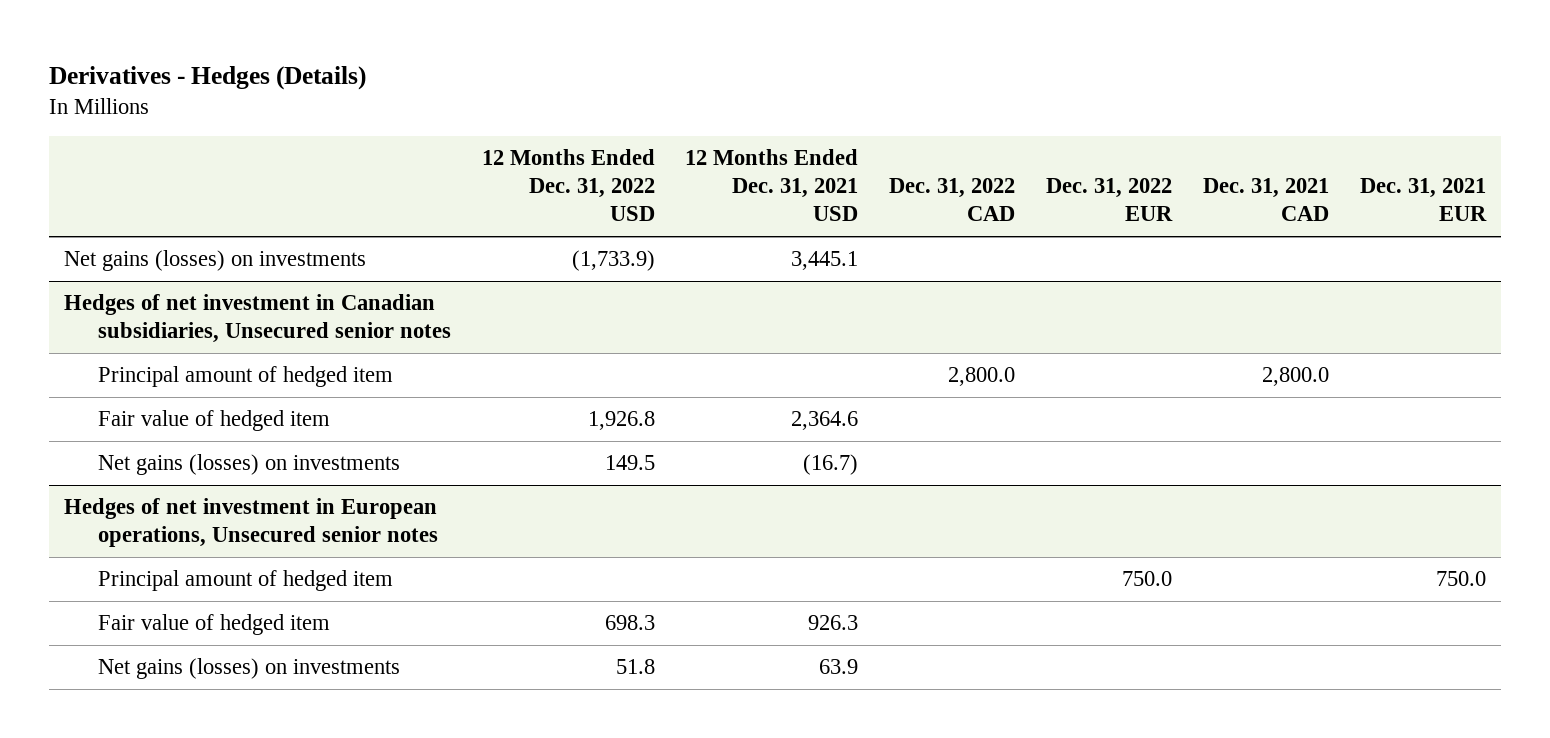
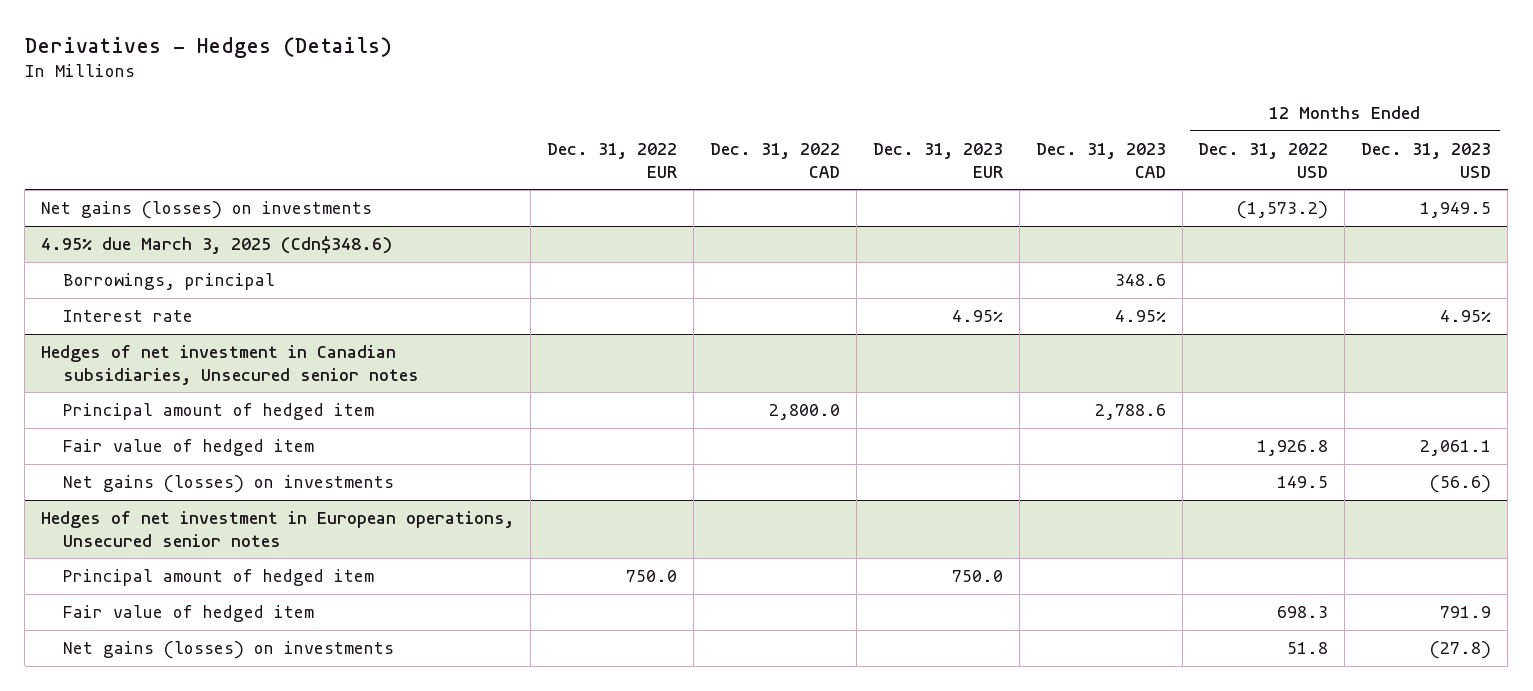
- | 12 Months Ended Dec. 31, 2022 USD | 12 Months Ended Dec. 31, 2021 USD | Dec. 31, 2022 CAD | Dec. 31, 2022 EUR | Dec. 31, 2021 CAD | Dec. 31, 2021 EUR
+ | Dec. 31, 2022 EUR | Dec. 31, 2022 CAD | Dec. 31, 2023 EUR | Dec. 31, 2023 CAD | 12 Months Ended Dec. 31, 2022 USD | 12 Months Ended Dec. 31, 2023 USD
- Net gains (losses) on investments | (1,733.9) | 3,445.1 | | | |
+ Net gains (losses) on investments | | | | | (1,573.2) | 1,949.5
+ 4.95% due March 3, 2025 (Cdn$348.6)
+ Borrowings, principal | | | | 348.6 | |
+ Interest rate | | | 4.95% | 4.95% | | 4.95%

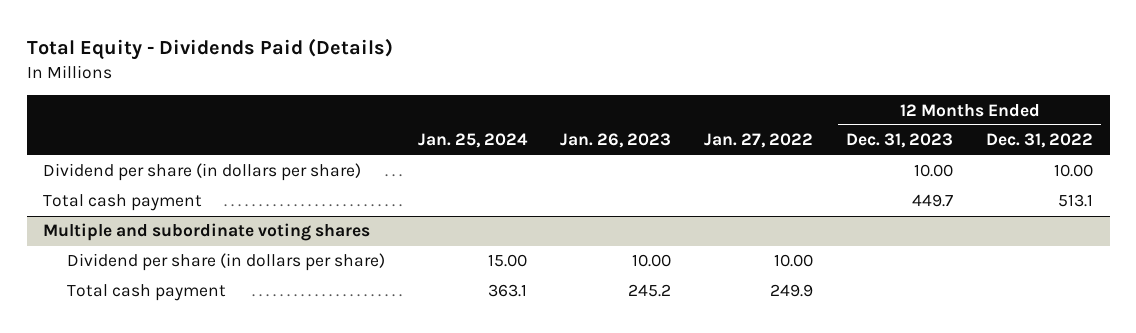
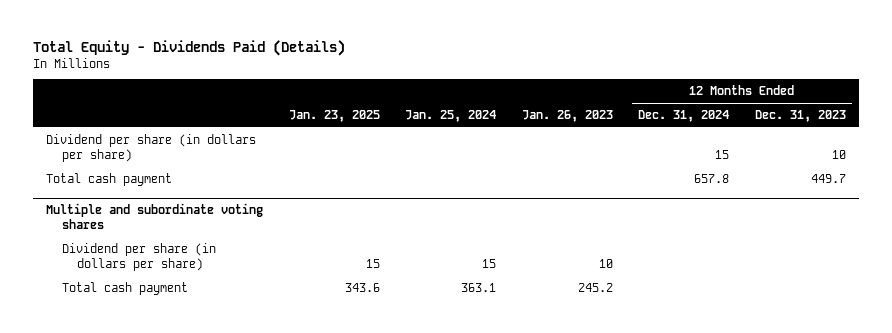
- | Jan. 25, 2024 | Jan. 26, 2023 | Jan. 27, 2022 | 12 Months Ended Dec. 31, 2023 | 12 Months Ended Dec. 31, 2022
+ | Jan. 23, 2025 | Jan. 25, 2024 | Jan. 26, 2023 | 12 Months Ended Dec. 31, 2024 | 12 Months Ended Dec. 31, 2023
- Dividend per share (in dollars per share) | | | | 10.00 | 10.00
+ Dividend per share (in dollars per share) | | | | 15 | 10
@ Multiple and subordinate voting shares
- Dividend per share (in dollars per share) | 15.00 | 10.00 | 10.00 | |
+ Dividend per share (in dollars per share) | 15 | 15 | 10 | |

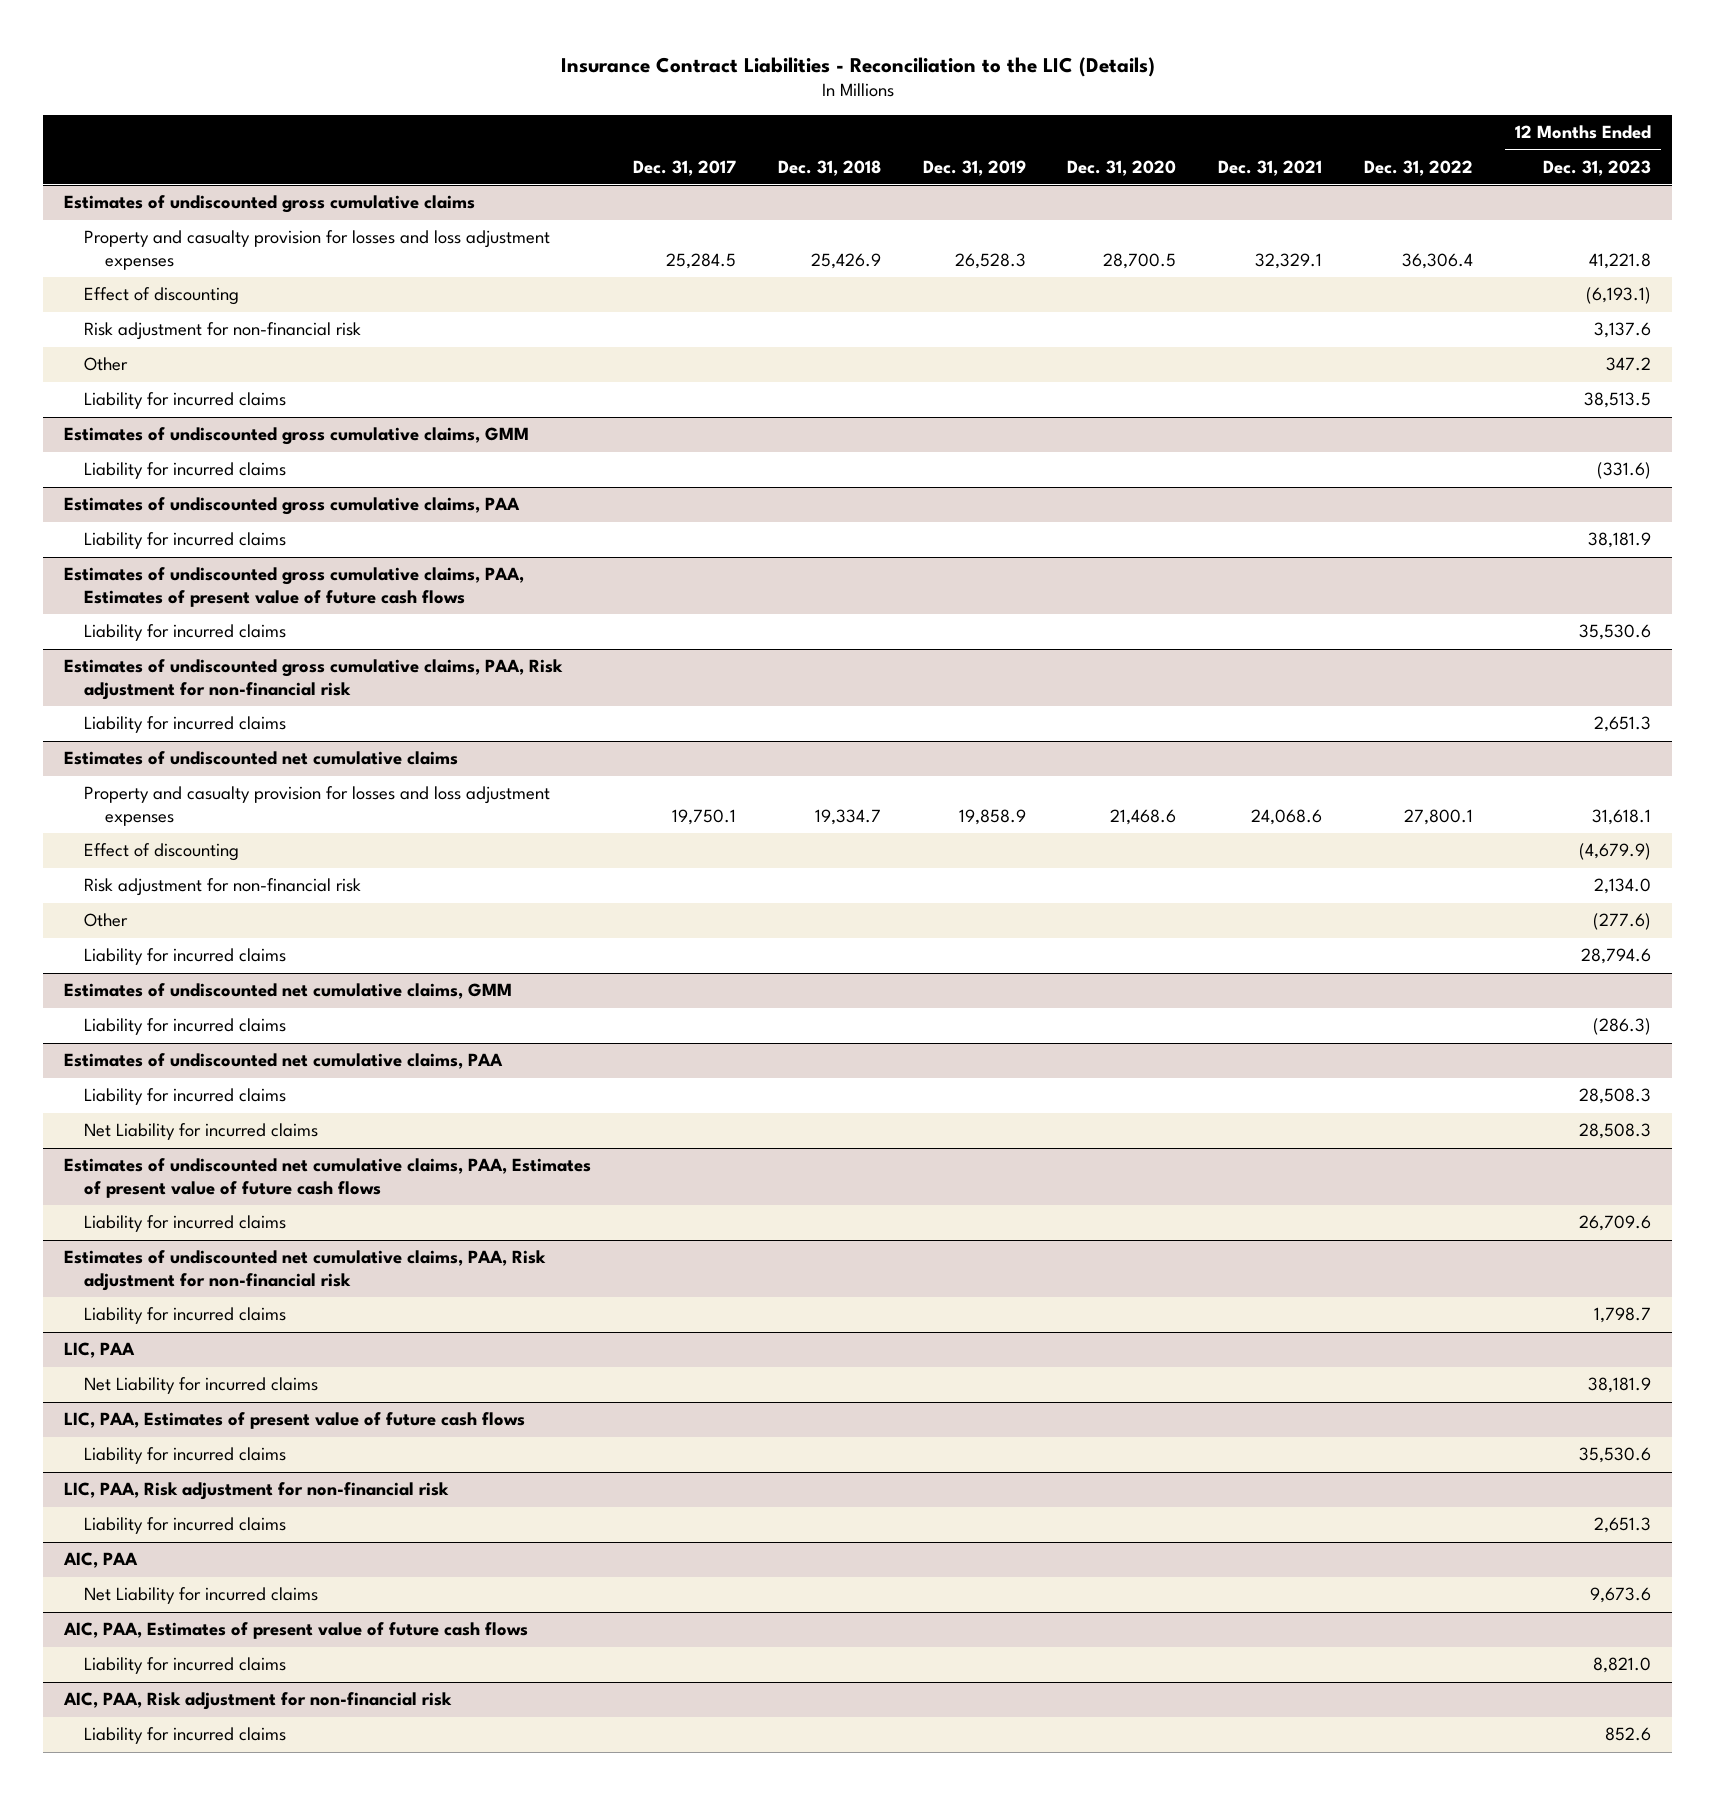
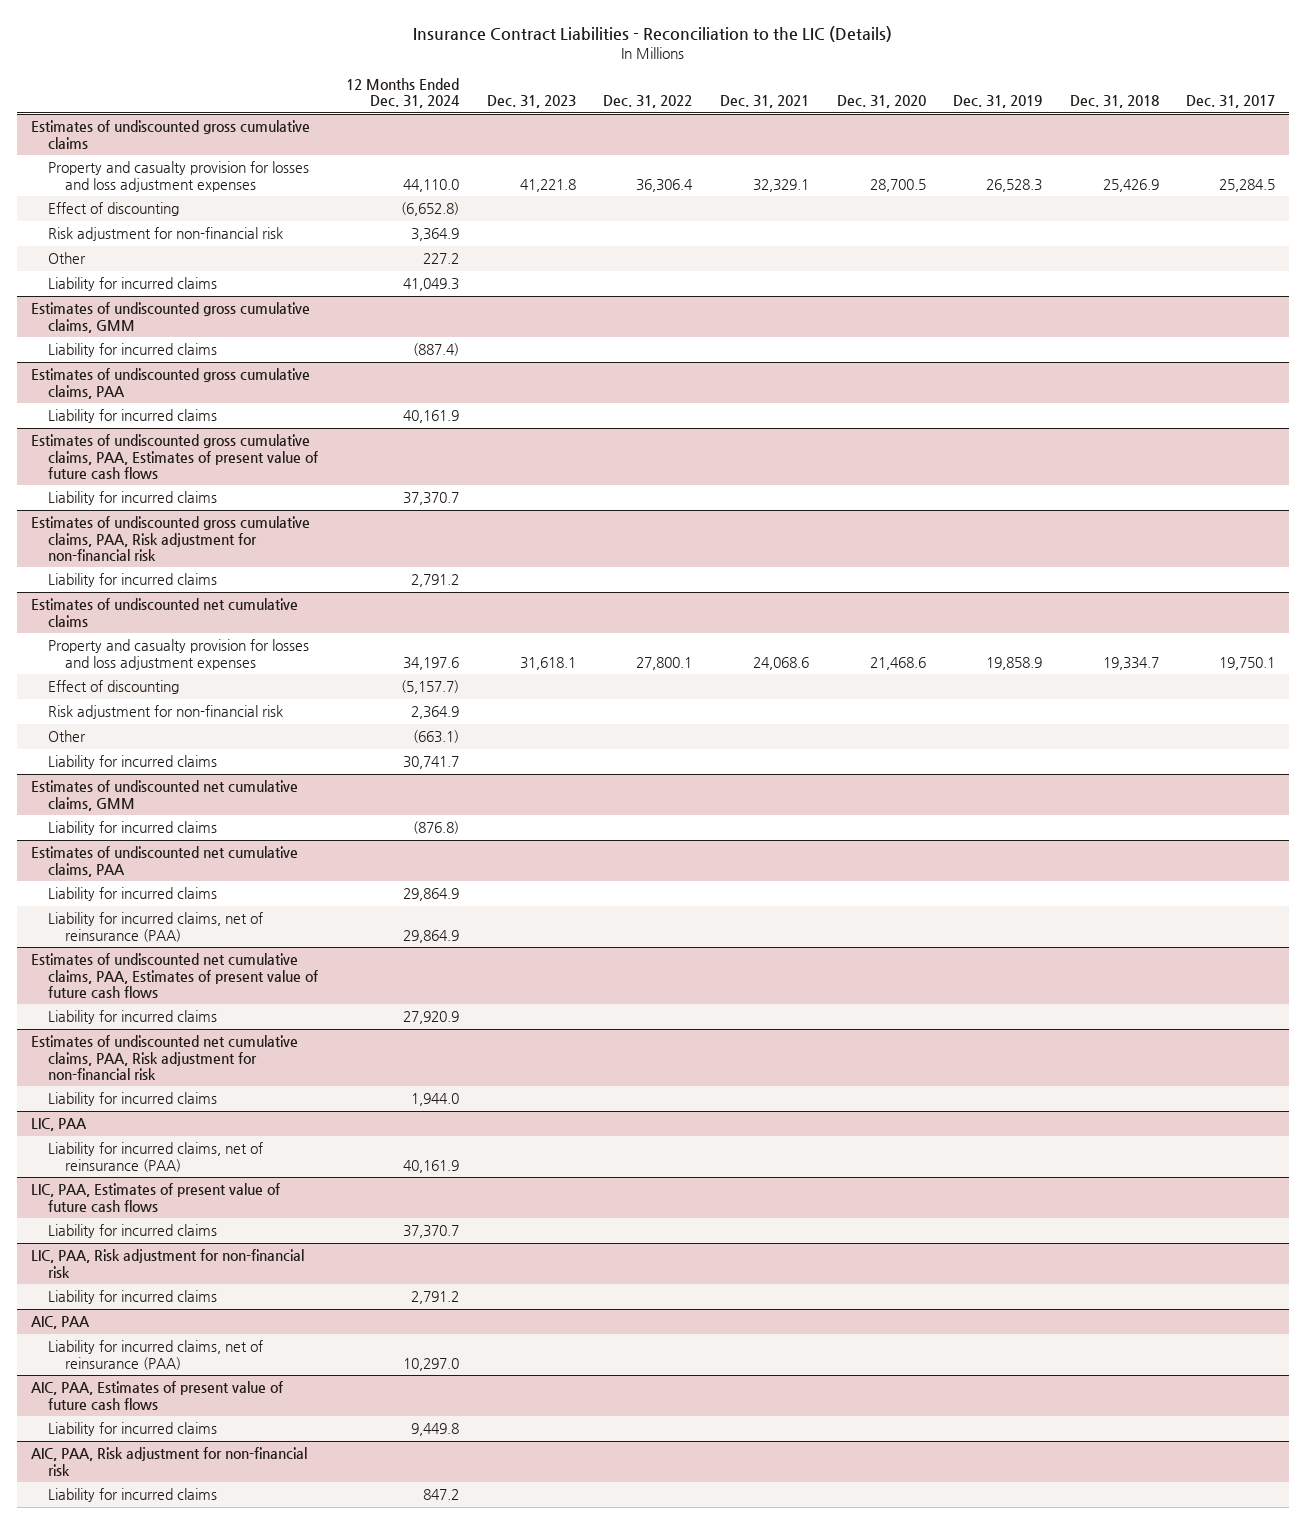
- | Dec. 31, 2017 | Dec. 31, 2018 | Dec. 31, 2019 | Dec. 31, 2020 | Dec. 31, 2021 | Dec. 31, 2022 | 12 Months Ended Dec. 31, 2023
+ | 12 Months Ended Dec. 31, 2024 | Dec. 31, 2023 | Dec. 31, 2022 | Dec. 31, 2021 | Dec. 31, 2020 | Dec. 31, 2019 | Dec. 31, 2018 | Dec. 31, 2017
@ Estimates of undiscounted net cumulative claims, PAA
- Net Liability for incurred claims | | | | | | | 28,508.3
+ Liability for incurred claims, net of reinsurance (PAA) | 29,864.9 | | | | | | |
@ LIC, PAA
- Net Liability for incurred claims | | | | | | | 38,181.9
+ Liability for incurred claims, net of reinsurance (PAA) | 40,161.9 | | | | | | |
@ AIC, PAA
- Net Liability for incurred claims | | | | | | | 9,673.6
+ Liability for incurred claims, net of reinsurance (PAA) | 10,297.0 | | | | | | |

